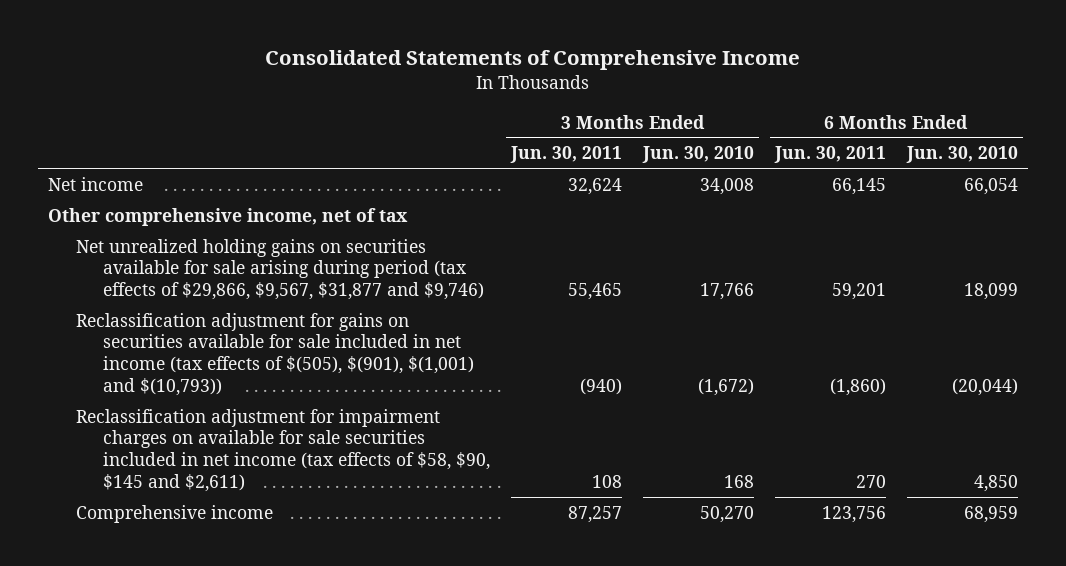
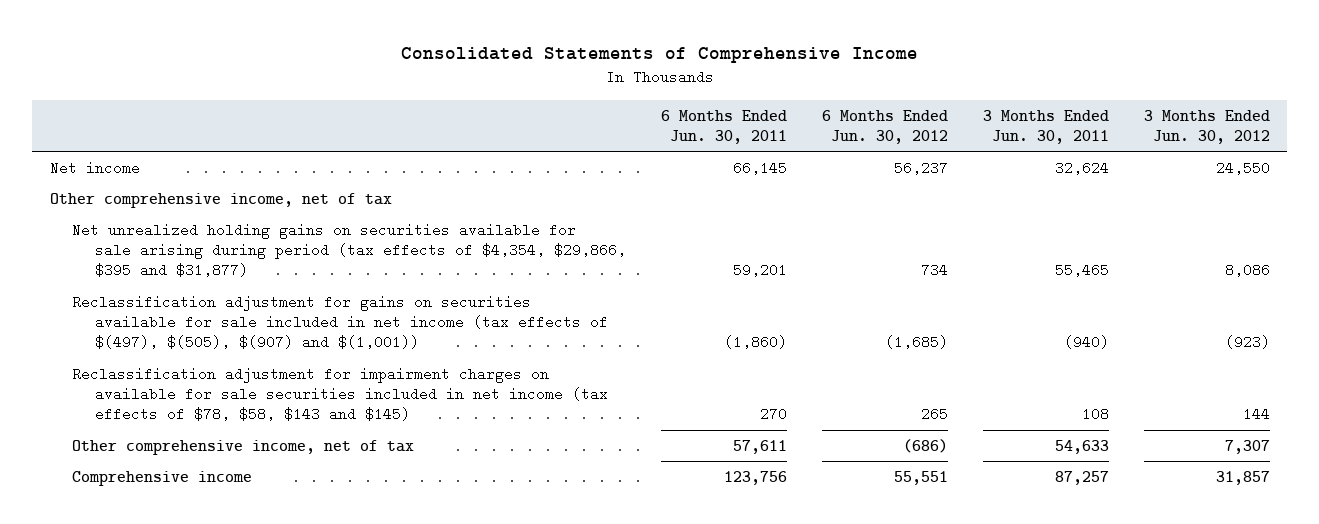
- | 3 Months Ended Jun. 30, 2011 | 3 Months Ended Jun. 30, 2010 | 6 Months Ended Jun. 30, 2011 | 6 Months Ended Jun. 30, 2010
+ | 6 Months Ended Jun. 30, 2011 | 6 Months Ended Jun. 30, 2012 | 3 Months Ended Jun. 30, 2011 | 3 Months Ended Jun. 30, 2012
- Net unrealized holding gains on securities available for sale arising during period (tax effects of $29,866, $9,567, $31,877 and $9,746) | 55,465 | 17,766 | 59,201 | 18,099
- Reclassification adjustment for gains on securities available for sale included in net income (tax effects of $(505), $(901), $(1,001) and $(10,793)) | (940) | (1,672) | (1,860) | (20,044)
- Reclassification adjustment for impairment charges on available for sale securities included in net income (tax effects of $58, $90, $145 and $2,611) | 108 | 168 | 270 | 4,850
+ Net unrealized holding gains on securities available for sale arising during period (tax effects of $4,354, $29,866, $395 and $31,877) | 59,201 | 734 | 55,465 | 8,086
+ Reclassification adjustment for gains on securities available for sale included in net income (tax effects of $(497), $(505), $(907) and $(1,001)) | (1,860) | (1,685) | (940) | (923)
+ Reclassification adjustment for impairment charges on available for sale securities included in net income (tax effects of $78, $58, $143 and $145) | 270 | 265 | 108 | 144
+ Other comprehensive income, net of tax | 57,611 | (686) | 54,633 | 7,307

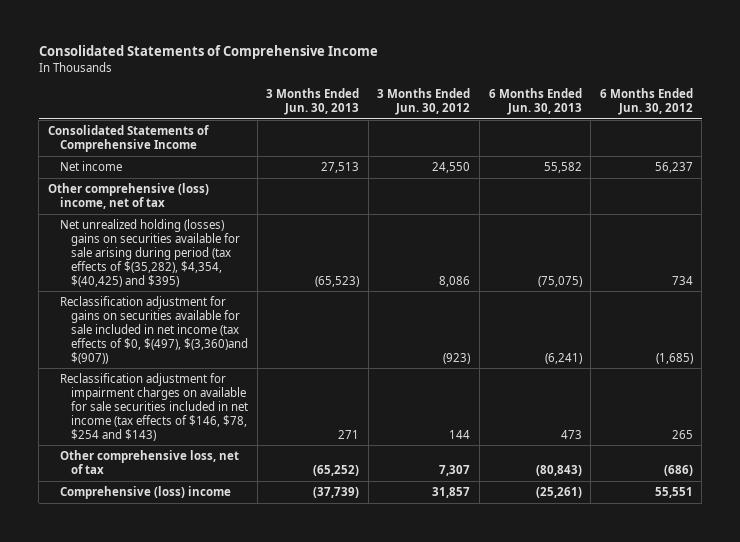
- | 6 Months Ended Jun. 30, 2011 | 6 Months Ended Jun. 30, 2012 | 3 Months Ended Jun. 30, 2011 | 3 Months Ended Jun. 30, 2012
+ | 3 Months Ended Jun. 30, 2013 | 3 Months Ended Jun. 30, 2012 | 6 Months Ended Jun. 30, 2013 | 6 Months Ended Jun. 30, 2012
+ Consolidated Statements of Comprehensive Income
- Other comprehensive income, net of tax
- Net unrealized holding gains on securities available for sale arising during period (tax effects of $4,354, $29,866, $395 and $31,877) | 59,201 | 734 | 55,465 | 8,086
- Reclassification adjustment for gains on securities available for sale included in net income (tax effects of $(497), $(505), $(907) and $(1,001)) | (1,860) | (1,685) | (940) | (923)
- Reclassification adjustment for impairment charges on available for sale securities included in net income (tax effects of $78, $58, $143 and $145) | 270 | 265 | 108 | 144
- Other comprehensive income, net of tax | 57,611 | (686) | 54,633 | 7,307
- Comprehensive income | 123,756 | 55,551 | 87,257 | 31,857
+ Other comprehensive (loss) income, net of tax
+ Net unrealized holding (losses) gains on securities available for sale arising during period (tax effects of $(35,282), $4,354, $(40,425) and $395) | (65,523) | 8,086 | (75,075) | 734
+ Reclassification adjustment for gains on securities available for sale included in net income (tax effects of $0, $(497), $(3,360)and $(907)) | | (923) | (6,241) | (1,685)
+ Reclassification adjustment for impairment charges on available for sale securities included in net income (tax effects of $146, $78, $254 and $143) | 271 | 144 | 473 | 265
+ Other comprehensive loss, net of tax | (65,252) | 7,307 | (80,843) | (686)
+ Comprehensive (loss) income | (37,739) | 31,857 | (25,261) | 55,551

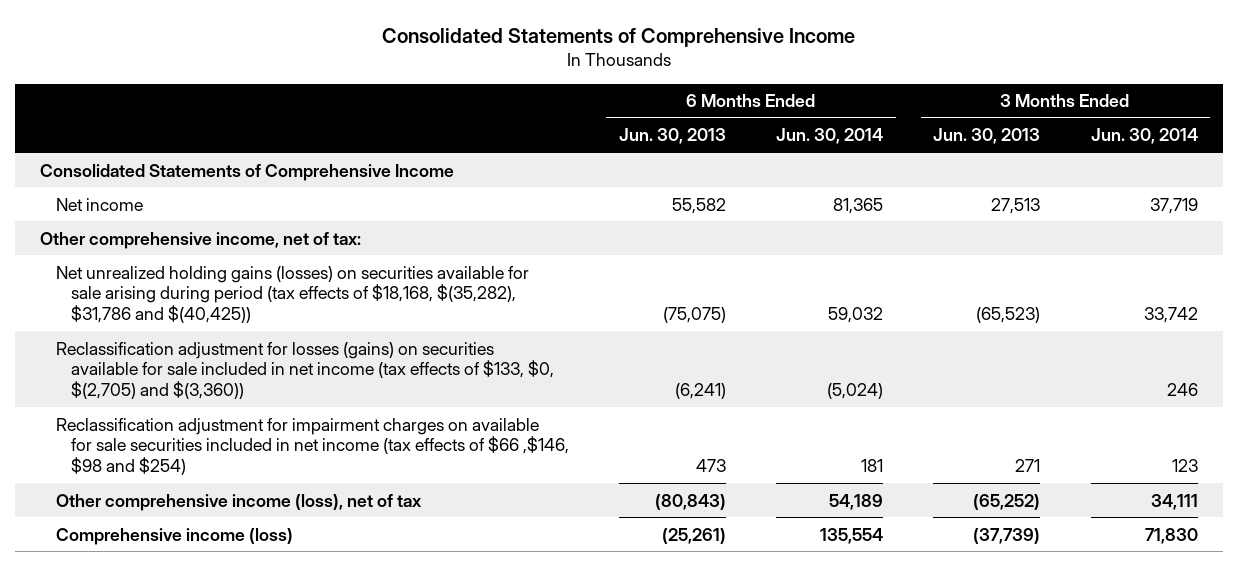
- | 3 Months Ended Jun. 30, 2013 | 3 Months Ended Jun. 30, 2012 | 6 Months Ended Jun. 30, 2013 | 6 Months Ended Jun. 30, 2012
+ | 6 Months Ended Jun. 30, 2013 | 6 Months Ended Jun. 30, 2014 | 3 Months Ended Jun. 30, 2013 | 3 Months Ended Jun. 30, 2014
- Other comprehensive (loss) income, net of tax
- Net unrealized holding (losses) gains on securities available for sale arising during period (tax effects of $(35,282), $4,354, $(40,425) and $395) | (65,523) | 8,086 | (75,075) | 734
- Reclassification adjustment for gains on securities available for sale included in net income (tax effects of $0, $(497), $(3,360)and $(907)) | | (923) | (6,241) | (1,685)
- Reclassification adjustment for impairment charges on available for sale securities included in net income (tax effects of $146, $78, $254 and $143) | 271 | 144 | 473 | 265
- Other comprehensive loss, net of tax | (65,252) | 7,307 | (80,843) | (686)
- Comprehensive (loss) income | (37,739) | 31,857 | (25,261) | 55,551
+ Other comprehensive income, net of tax:
+ Net unrealized holding gains (losses) on securities available for sale arising during period (tax effects of $18,168, $(35,282), $31,786 and $(40,425)) | (75,075) | 59,032 | (65,523) | 33,742
+ Reclassification adjustment for losses (gains) on securities available for sale included in net income (tax effects of $133, $0, $(2,705) and $(3,360)) | (6,241) | (5,024) | | 246
+ Reclassification adjustment for impairment charges on available for sale securities included in net income (tax effects of $66 ,$146, $98 and $254) | 473 | 181 | 271 | 123
+ Other comprehensive income (loss), net of tax | (80,843) | 54,189 | (65,252) | 34,111
+ Comprehensive income (loss) | (25,261) | 135,554 | (37,739) | 71,830

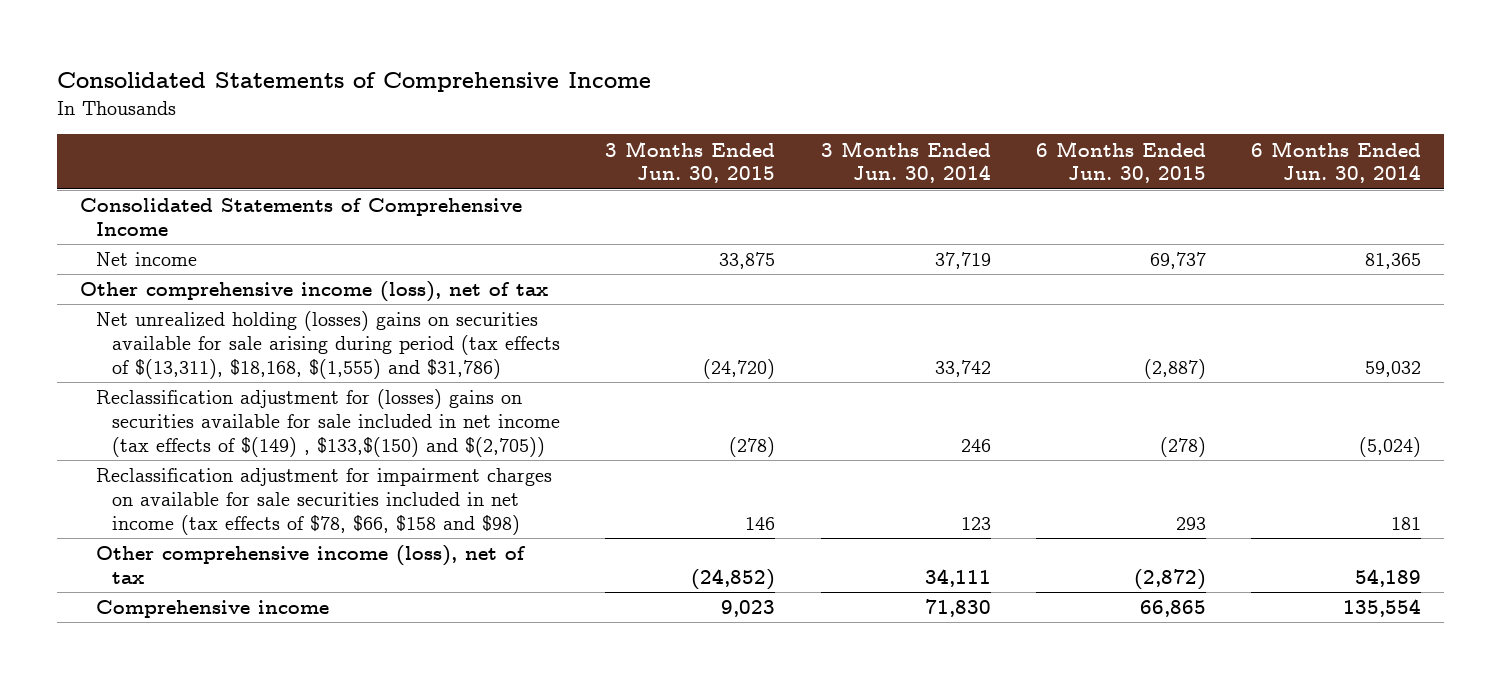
- | 6 Months Ended Jun. 30, 2013 | 6 Months Ended Jun. 30, 2014 | 3 Months Ended Jun. 30, 2013 | 3 Months Ended Jun. 30, 2014
+ | 3 Months Ended Jun. 30, 2015 | 3 Months Ended Jun. 30, 2014 | 6 Months Ended Jun. 30, 2015 | 6 Months Ended Jun. 30, 2014
- Other comprehensive income, net of tax:
- Net unrealized holding gains (losses) on securities available for sale arising during period (tax effects of $18,168, $(35,282), $31,786 and $(40,425)) | (75,075) | 59,032 | (65,523) | 33,742
- Reclassification adjustment for losses (gains) on securities available for sale included in net income (tax effects of $133, $0, $(2,705) and $(3,360)) | (6,241) | (5,024) | | 246
- Reclassification adjustment for impairment charges on available for sale securities included in net income (tax effects of $66 ,$146, $98 and $254) | 473 | 181 | 271 | 123
+ Other comprehensive income (loss), net of tax
+ Net unrealized holding (losses) gains on securities available for sale arising during period (tax effects of $(13,311), $18,168, $(1,555) and $31,786) | (24,720) | 33,742 | (2,887) | 59,032
+ Reclassification adjustment for (losses) gains on securities available for sale included in net income (tax effects of $(149) , $133,$(150) and $(2,705)) | (278) | 246 | (278) | (5,024)
+ Reclassification adjustment for impairment charges on available for sale securities included in net income (tax effects of $78, $66, $158 and $98) | 146 | 123 | 293 | 181
- Comprehensive income (loss) | (25,261) | 135,554 | (37,739) | 71,830
+ Comprehensive income | 9,023 | 71,830 | 66,865 | 135,554

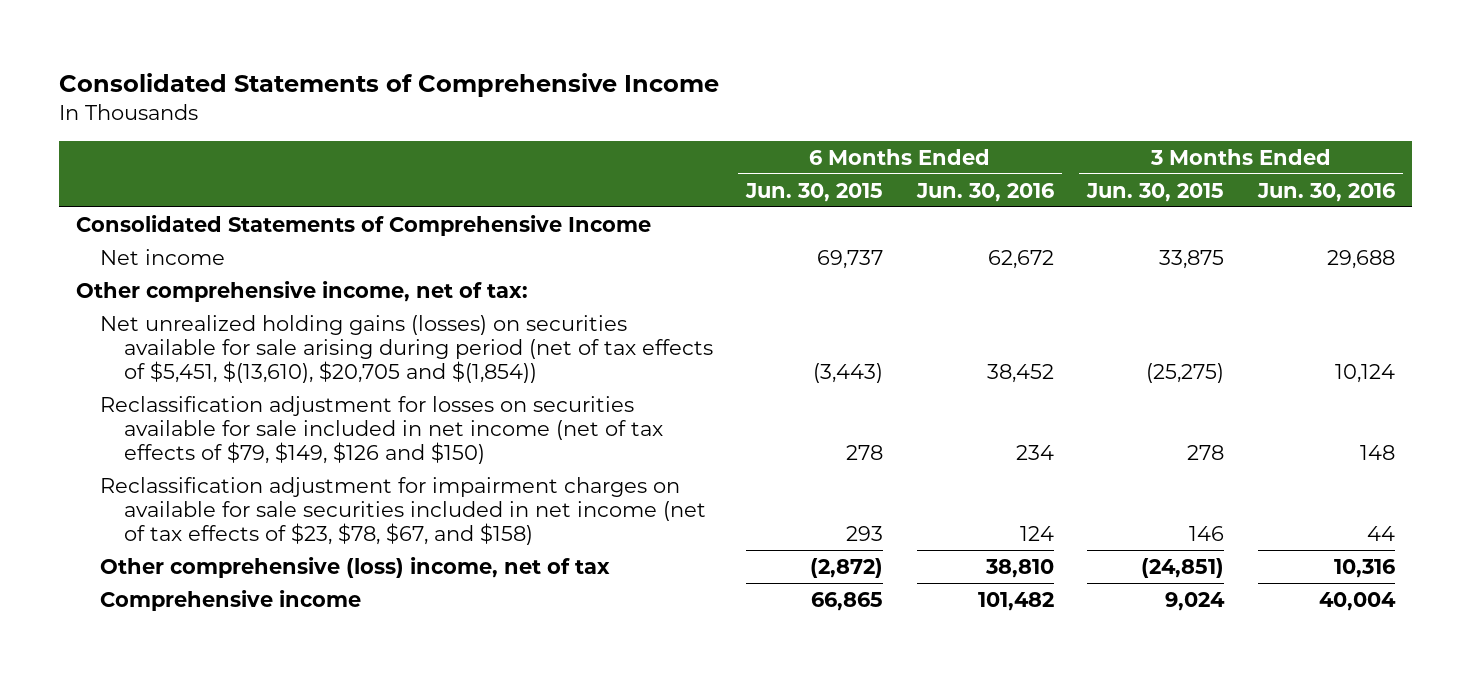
- | 3 Months Ended Jun. 30, 2015 | 3 Months Ended Jun. 30, 2014 | 6 Months Ended Jun. 30, 2015 | 6 Months Ended Jun. 30, 2014
+ | 6 Months Ended Jun. 30, 2015 | 6 Months Ended Jun. 30, 2016 | 3 Months Ended Jun. 30, 2015 | 3 Months Ended Jun. 30, 2016
- Other comprehensive income (loss), net of tax
- Net unrealized holding (losses) gains on securities available for sale arising during period (tax effects of $(13,311), $18,168, $(1,555) and $31,786) | (24,720) | 33,742 | (2,887) | 59,032
- Reclassification adjustment for (losses) gains on securities available for sale included in net income (tax effects of $(149) , $133,$(150) and $(2,705)) | (278) | 246 | (278) | (5,024)
- Reclassification adjustment for impairment charges on available for sale securities included in net income (tax effects of $78, $66, $158 and $98) | 146 | 123 | 293 | 181
- Other comprehensive income (loss), net of tax | (24,852) | 34,111 | (2,872) | 54,189
- Comprehensive income | 9,023 | 71,830 | 66,865 | 135,554
+ Other comprehensive income, net of tax:
+ Net unrealized holding gains (losses) on securities available for sale arising during period (net of tax effects of $5,451, $(13,610), $20,705 and $(1,854)) | (3,443) | 38,452 | (25,275) | 10,124
+ Reclassification adjustment for losses on securities available for sale included in net income (net of tax effects of $79, $149, $126 and $150) | 278 | 234 | 278 | 148
+ Reclassification adjustment for impairment charges on available for sale securities included in net income (net of tax effects of $23, $78, $67, and $158) | 293 | 124 | 146 | 44
+ Other comprehensive (loss) income, net of tax | (2,872) | 38,810 | (24,851) | 10,316
+ Comprehensive income | 66,865 | 101,482 | 9,024 | 40,004

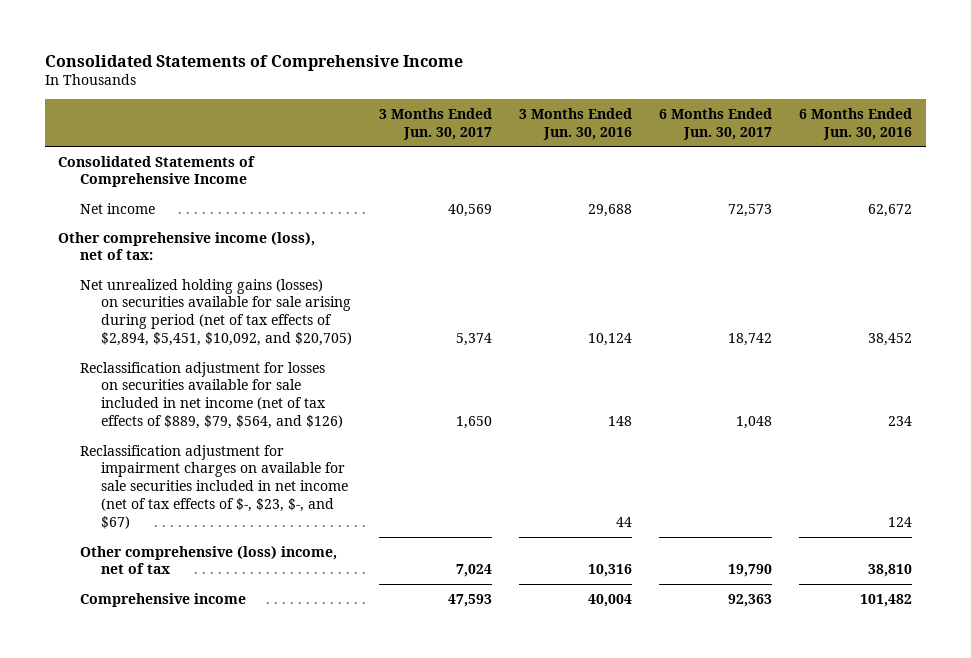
- | 6 Months Ended Jun. 30, 2015 | 6 Months Ended Jun. 30, 2016 | 3 Months Ended Jun. 30, 2015 | 3 Months Ended Jun. 30, 2016
+ | 3 Months Ended Jun. 30, 2017 | 3 Months Ended Jun. 30, 2016 | 6 Months Ended Jun. 30, 2017 | 6 Months Ended Jun. 30, 2016
- Other comprehensive income, net of tax:
- Net unrealized holding gains (losses) on securities available for sale arising during period (net of tax effects of $5,451, $(13,610), $20,705 and $(1,854)) | (3,443) | 38,452 | (25,275) | 10,124
- Reclassification adjustment for losses on securities available for sale included in net income (net of tax effects of $79, $149, $126 and $150) | 278 | 234 | 278 | 148
- Reclassification adjustment for impairment charges on available for sale securities included in net income (net of tax effects of $23, $78, $67, and $158) | 293 | 124 | 146 | 44
+ Other comprehensive income (loss), net of tax:
+ Net unrealized holding gains (losses) on securities available for sale arising during period (net of tax effects of $2,894, $5,451, $10,092, and $20,705) | 5,374 | 10,124 | 18,742 | 38,452
+ Reclassification adjustment for losses on securities available for sale included in net income (net of tax effects of $889, $79, $564, and $126) | 1,650 | 148 | 1,048 | 234
+ Reclassification adjustment for impairment charges on available for sale securities included in net income (net of tax effects of $-, $23, $-, and $67) | | 44 | | 124

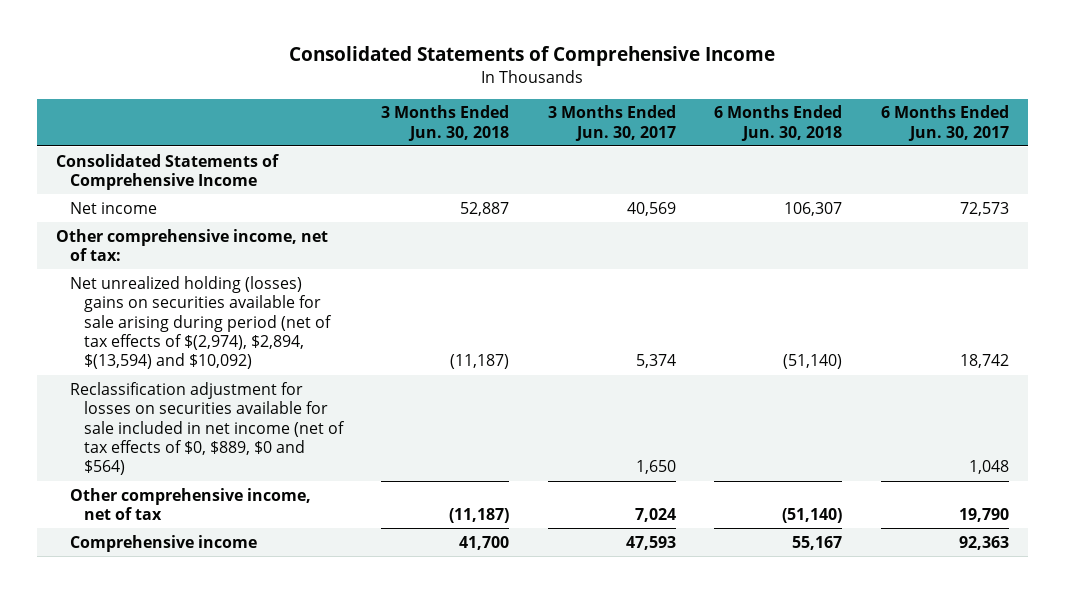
- | 3 Months Ended Jun. 30, 2017 | 3 Months Ended Jun. 30, 2016 | 6 Months Ended Jun. 30, 2017 | 6 Months Ended Jun. 30, 2016
+ | 3 Months Ended Jun. 30, 2018 | 3 Months Ended Jun. 30, 2017 | 6 Months Ended Jun. 30, 2018 | 6 Months Ended Jun. 30, 2017
- Other comprehensive income (loss), net of tax:
- Net unrealized holding gains (losses) on securities available for sale arising during period (net of tax effects of $2,894, $5,451, $10,092, and $20,705) | 5,374 | 10,124 | 18,742 | 38,452
- Reclassification adjustment for losses on securities available for sale included in net income (net of tax effects of $889, $79, $564, and $126) | 1,650 | 148 | 1,048 | 234
- Reclassification adjustment for impairment charges on available for sale securities included in net income (net of tax effects of $-, $23, $-, and $67) | | 44 | | 124
- Other comprehensive (loss) income, net of tax | 7,024 | 10,316 | 19,790 | 38,810
+ Other comprehensive income, net of tax:
+ Net unrealized holding (losses) gains on securities available for sale arising during period (net of tax effects of $(2,974), $2,894, $(13,594) and $10,092) | (11,187) | 5,374 | (51,140) | 18,742
+ Reclassification adjustment for losses on securities available for sale included in net income (net of tax effects of $0, $889, $0 and $564) | | 1,650 | | 1,048
+ Other comprehensive income, net of tax | (11,187) | 7,024 | (51,140) | 19,790

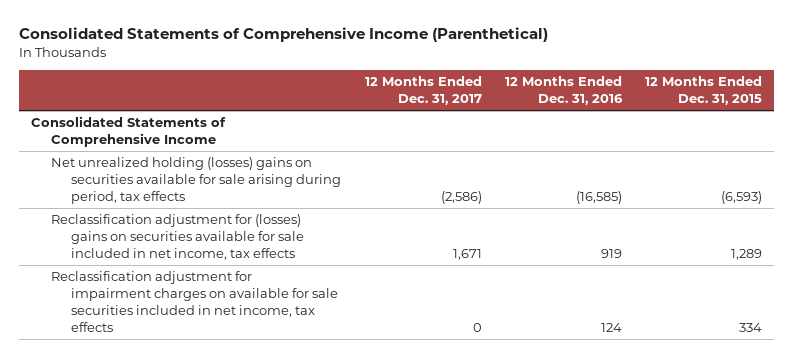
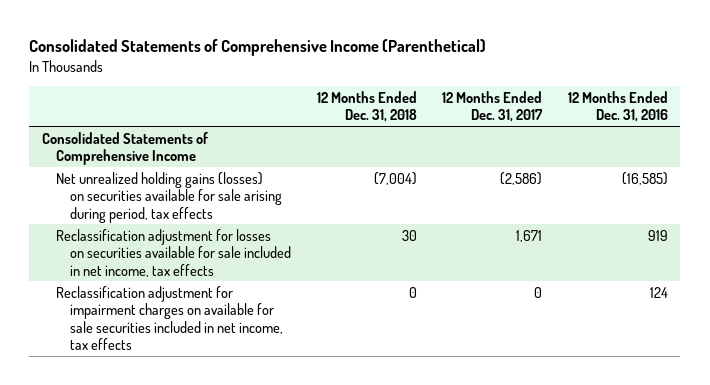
- | 12 Months Ended Dec. 31, 2017 | 12 Months Ended Dec. 31, 2016 | 12 Months Ended Dec. 31, 2015
+ | 12 Months Ended Dec. 31, 2018 | 12 Months Ended Dec. 31, 2017 | 12 Months Ended Dec. 31, 2016
- Net unrealized holding (losses) gains on securities available for sale arising during period, tax effects | (2,586) | (16,585) | (6,593)
- Reclassification adjustment for (losses) gains on securities available for sale included in net income, tax effects | 1,671 | 919 | 1,289
+ Net unrealized holding gains (losses) on securities available for sale arising during period, tax effects | (7,004) | (2,586) | (16,585)
+ Reclassification adjustment for losses on securities available for sale included in net income, tax effects | 30 | 1,671 | 919

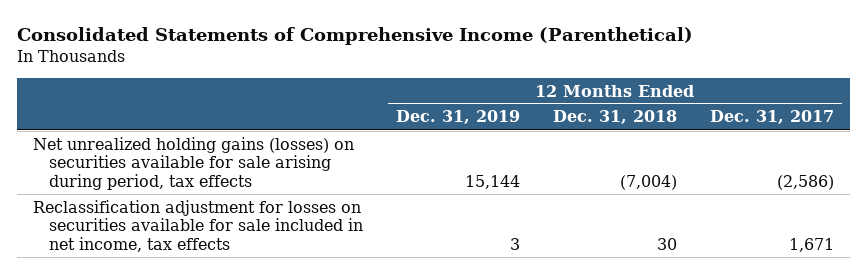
- | 12 Months Ended Dec. 31, 2018 | 12 Months Ended Dec. 31, 2017 | 12 Months Ended Dec. 31, 2016
+ | 12 Months Ended Dec. 31, 2019 | 12 Months Ended Dec. 31, 2018 | 12 Months Ended Dec. 31, 2017
- Consolidated Statements of Comprehensive Income
- Reclassification adjustment for impairment charges on available for sale securities included in net income, tax effects | 0 | 0 | 124

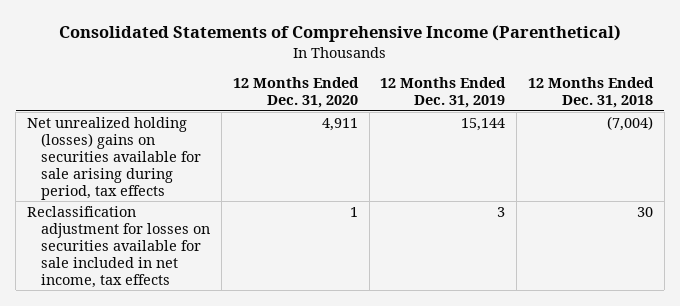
- | 12 Months Ended Dec. 31, 2019 | 12 Months Ended Dec. 31, 2018 | 12 Months Ended Dec. 31, 2017
+ | 12 Months Ended Dec. 31, 2020 | 12 Months Ended Dec. 31, 2019 | 12 Months Ended Dec. 31, 2018
- Net unrealized holding gains (losses) on securities available for sale arising during period, tax effects | 15,144 | (7,004) | (2,586)
+ Net unrealized holding (losses) gains on securities available for sale arising during period, tax effects | 4,911 | 15,144 | (7,004)

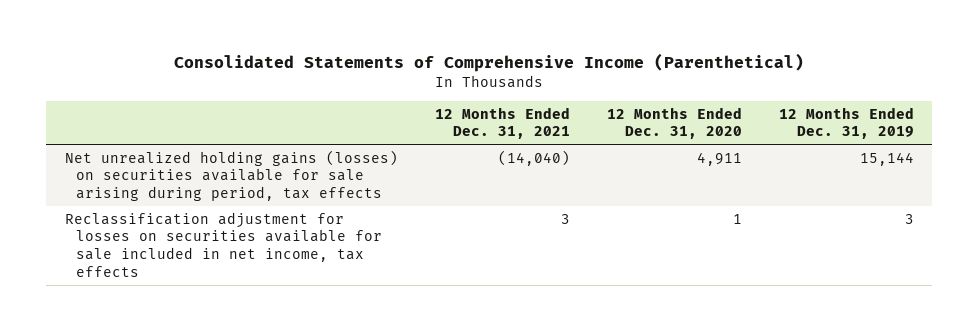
- | 12 Months Ended Dec. 31, 2020 | 12 Months Ended Dec. 31, 2019 | 12 Months Ended Dec. 31, 2018
+ | 12 Months Ended Dec. 31, 2021 | 12 Months Ended Dec. 31, 2020 | 12 Months Ended Dec. 31, 2019
- Net unrealized holding (losses) gains on securities available for sale arising during period, tax effects | 4,911 | 15,144 | (7,004)
+ Net unrealized holding gains (losses) on securities available for sale arising during period, tax effects | (14,040) | 4,911 | 15,144

